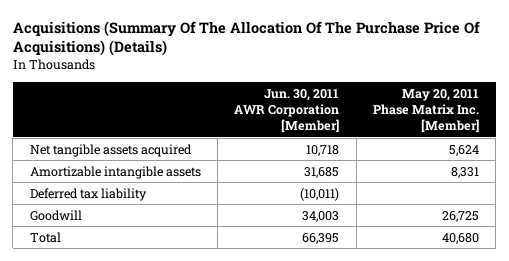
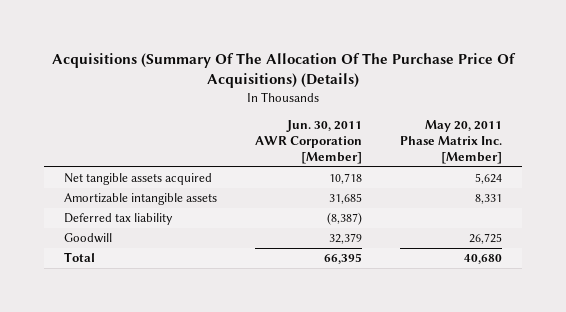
- Deferred tax liability | (10,011) |
- Goodwill | 34,003 | 26,725
+ Deferred tax liability | (8,387) |
+ Goodwill | 32,379 | 26,725

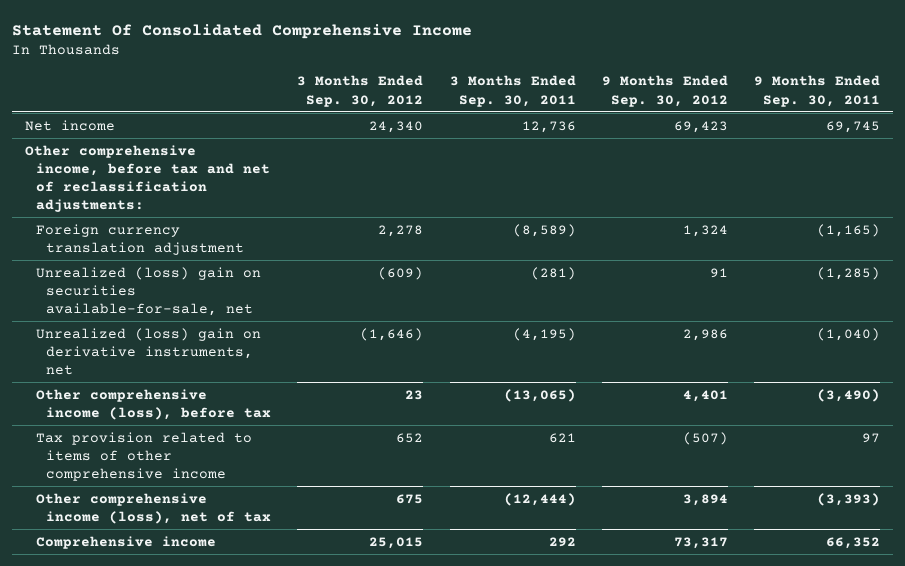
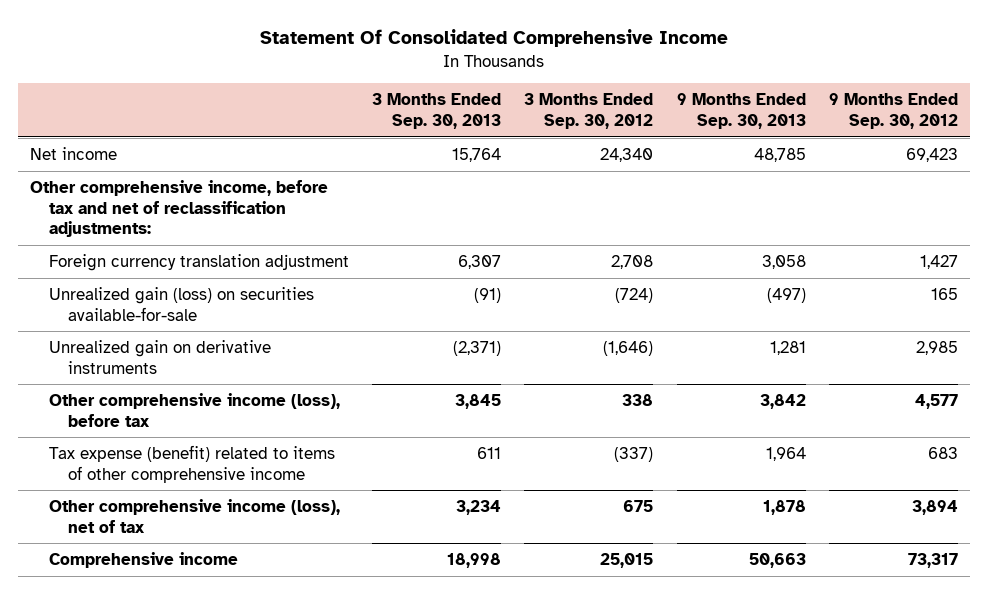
- | 3 Months Ended Sep. 30, 2012 | 3 Months Ended Sep. 30, 2011 | 9 Months Ended Sep. 30, 2012 | 9 Months Ended Sep. 30, 2011
+ | 3 Months Ended Sep. 30, 2013 | 3 Months Ended Sep. 30, 2012 | 9 Months Ended Sep. 30, 2013 | 9 Months Ended Sep. 30, 2012
- Foreign currency translation adjustment | 2,278 | (8,589) | 1,324 | (1,165)
- Unrealized (loss) gain on securities available-for-sale, net | (609) | (281) | 91 | (1,285)
- Unrealized (loss) gain on derivative instruments, net | (1,646) | (4,195) | 2,986 | (1,040)
- Other comprehensive income (loss), before tax | 23 | (13,065) | 4,401 | (3,490)
- Tax provision related to items of other comprehensive income | 652 | 621 | (507) | 97
+ Foreign currency translation adjustment | 6,307 | 2,708 | 3,058 | 1,427
+ Unrealized gain (loss) on securities available-for-sale | (91) | (724) | (497) | 165
+ Unrealized gain on derivative instruments | (2,371) | (1,646) | 1,281 | 2,985
+ Other comprehensive income (loss), before tax | 3,845 | 338 | 3,842 | 4,577
+ Tax expense (benefit) related to items of other comprehensive income | 611 | (337) | 1,964 | 683

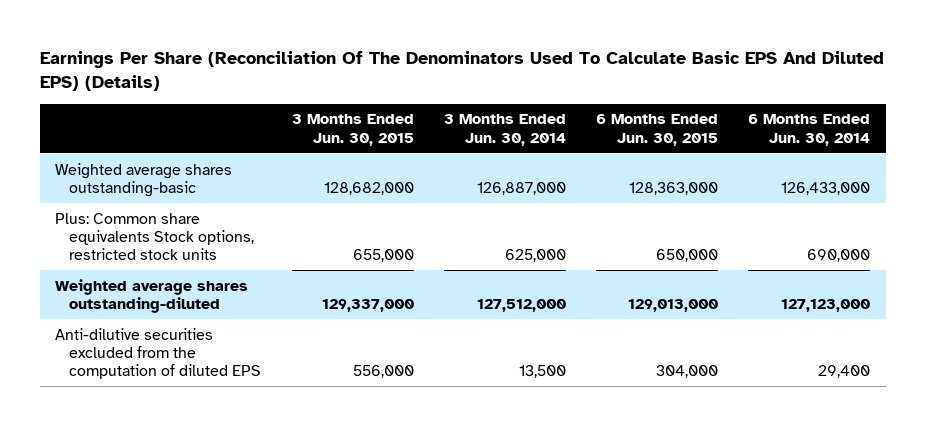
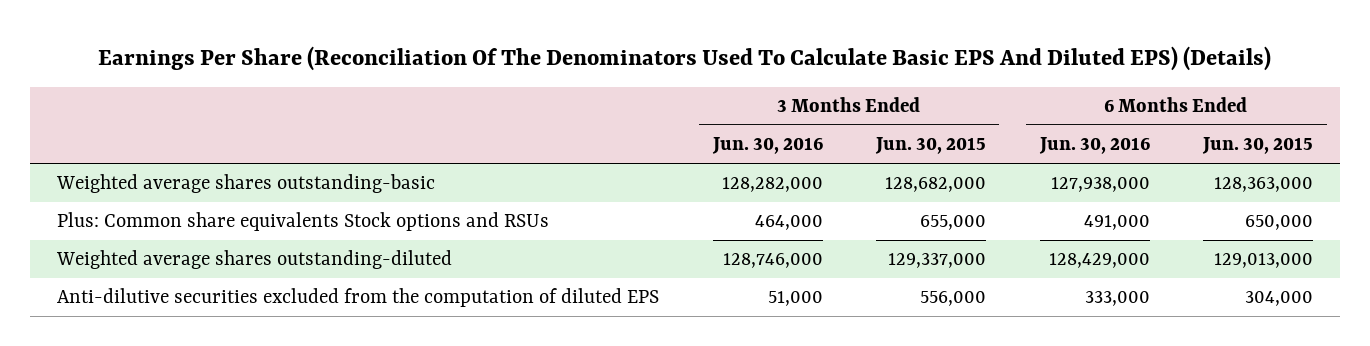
- | 3 Months Ended Jun. 30, 2015 | 3 Months Ended Jun. 30, 2014 | 6 Months Ended Jun. 30, 2015 | 6 Months Ended Jun. 30, 2014
+ | 3 Months Ended Jun. 30, 2016 | 3 Months Ended Jun. 30, 2015 | 6 Months Ended Jun. 30, 2016 | 6 Months Ended Jun. 30, 2015
- Plus: Common share equivalents Stock options, restricted stock units | 655,000 | 625,000 | 650,000 | 690,000
+ Plus: Common share equivalents Stock options and RSUs | 464,000 | 655,000 | 491,000 | 650,000

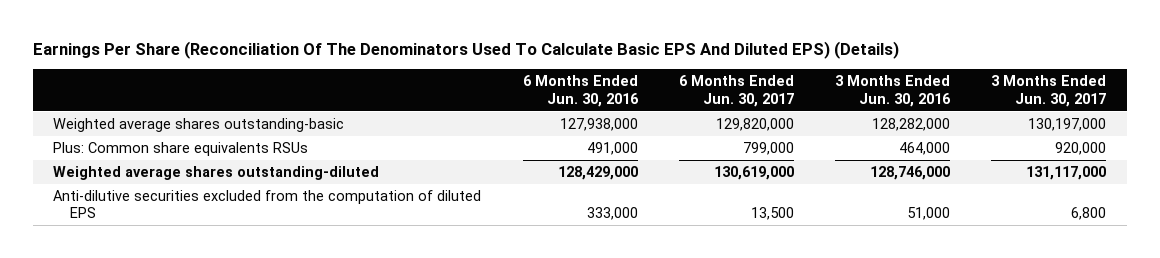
- | 3 Months Ended Jun. 30, 2016 | 3 Months Ended Jun. 30, 2015 | 6 Months Ended Jun. 30, 2016 | 6 Months Ended Jun. 30, 2015
+ | 6 Months Ended Jun. 30, 2016 | 6 Months Ended Jun. 30, 2017 | 3 Months Ended Jun. 30, 2016 | 3 Months Ended Jun. 30, 2017
- Plus: Common share equivalents Stock options and RSUs | 464,000 | 655,000 | 491,000 | 650,000
+ Plus: Common share equivalents RSUs | 491,000 | 799,000 | 464,000 | 920,000

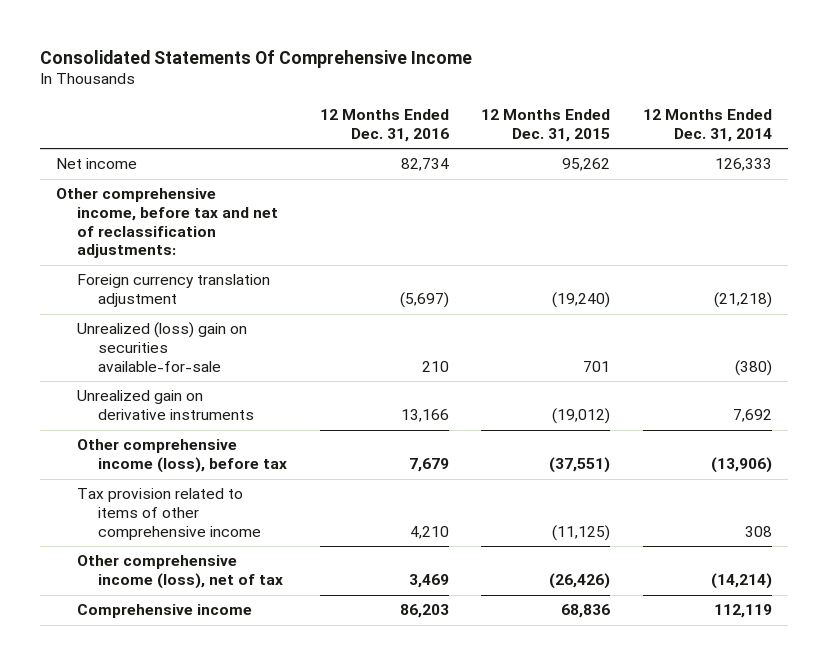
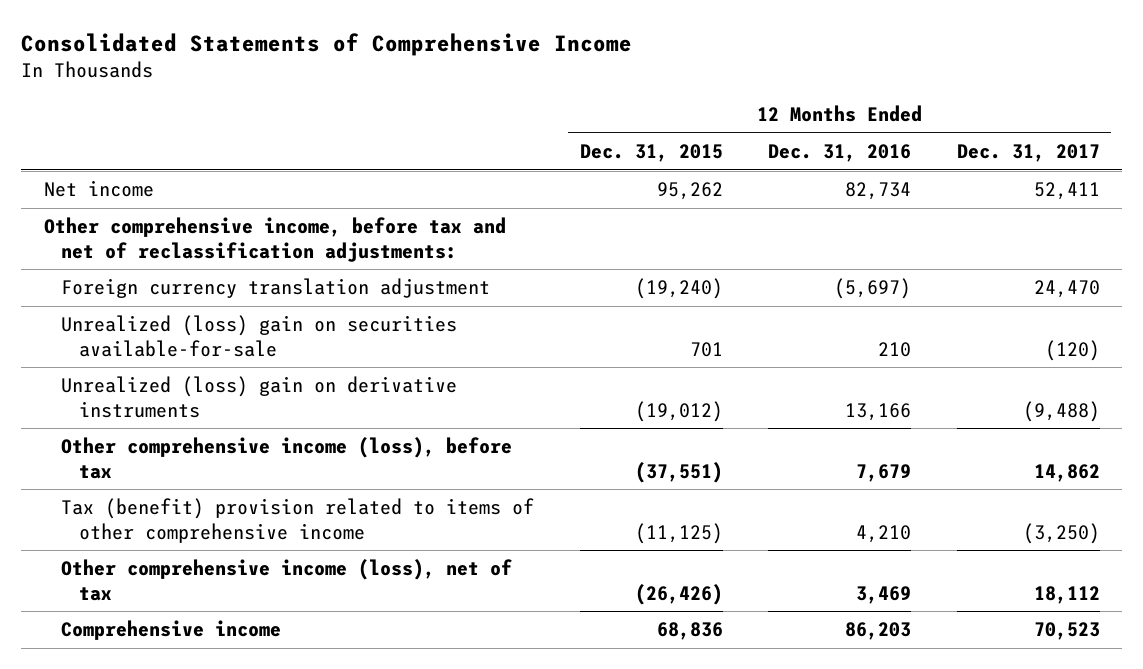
- Consolidated Statements Of Comprehensive Income
+ Consolidated Statements of Comprehensive Income
- | 12 Months Ended Dec. 31, 2016 | 12 Months Ended Dec. 31, 2015 | 12 Months Ended Dec. 31, 2014
+ | 12 Months Ended Dec. 31, 2015 | 12 Months Ended Dec. 31, 2016 | 12 Months Ended Dec. 31, 2017
- Unrealized gain on derivative instruments | 13,166 | (19,012) | 7,692
+ Unrealized (loss) gain on derivative instruments | (19,012) | 13,166 | (9,488)
- Tax provision related to items of other comprehensive income | 4,210 | (11,125) | 308
+ Tax (benefit) provision related to items of other comprehensive income | (11,125) | 4,210 | (3,250)

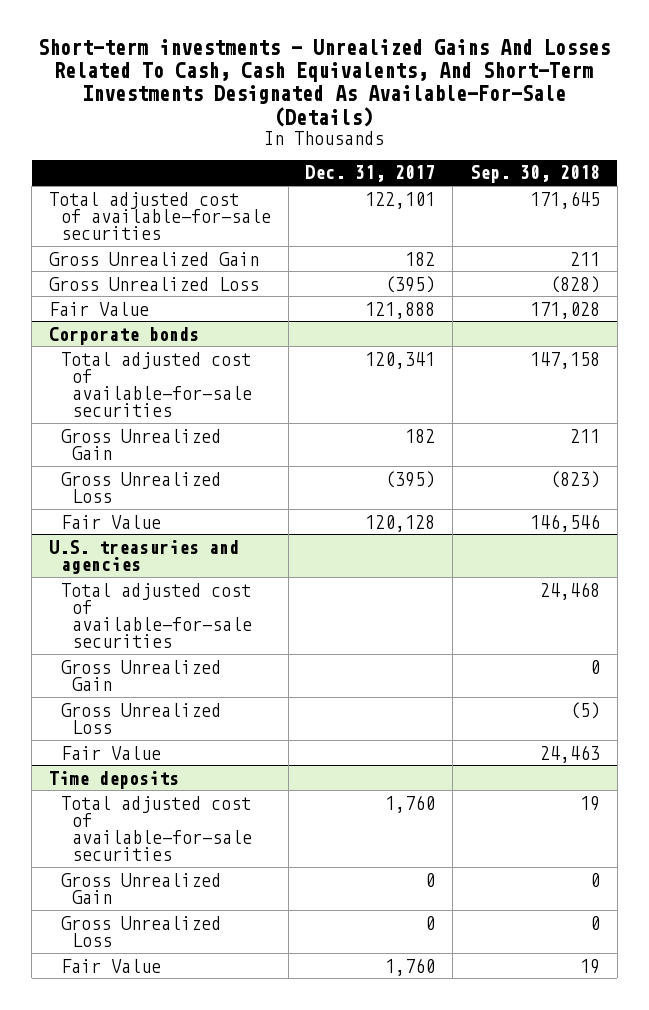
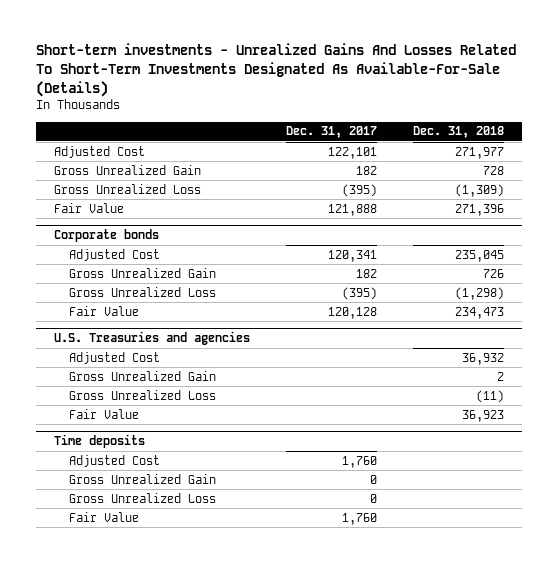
- Short-term investments - Unrealized Gains And Losses Related To Cash, Cash Equivalents, And Short-Term Investments Designated As Available-For-Sale (Details)
+ Short-term investments - Unrealized Gains And Losses Related To Short-Term Investments Designated As Available-For-Sale (Details)
- | Dec. 31, 2017 | Sep. 30, 2018
+ | Dec. 31, 2017 | Dec. 31, 2018
- Total adjusted cost of available-for-sale securities | 122,101 | 171,645
+ Adjusted Cost | 122,101 | 271,977
@ Corporate bonds
- Total adjusted cost of available-for-sale securities | 120,341 | 147,158
+ Adjusted Cost | 120,341 | 235,045
- U.S. treasuries and agencies
- Total adjusted cost of available-for-sale securities | | 24,468
+ U.S. Treasuries and agencies
+ Adjusted Cost | | 36,932
@ Time deposits
- Total adjusted cost of available-for-sale securities | 1,760 | 19
+ Adjusted Cost | 1,760 |

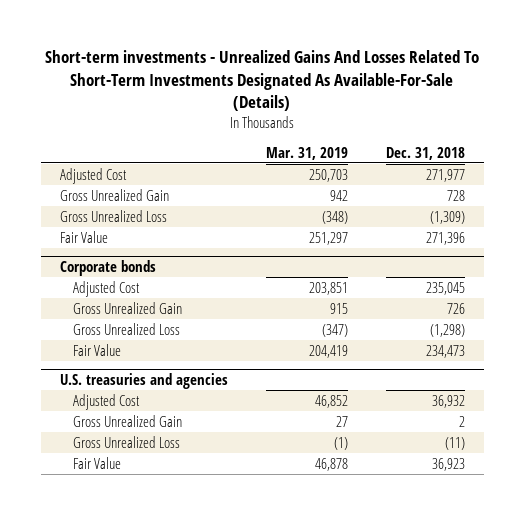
- | Dec. 31, 2017 | Dec. 31, 2018
+ | Mar. 31, 2019 | Dec. 31, 2018
- U.S. Treasuries and agencies
+ U.S. treasuries and agencies
- Time deposits
- Adjusted Cost | 1,760 |
- Gross Unrealized Gain | 0 |
- Gross Unrealized Loss | 0 |
- Fair Value | 1,760 |

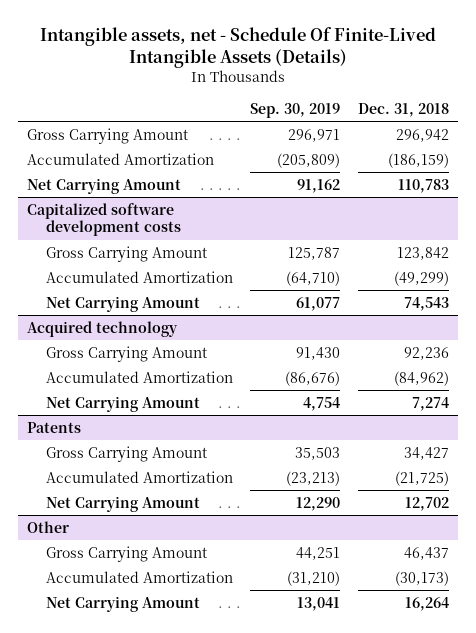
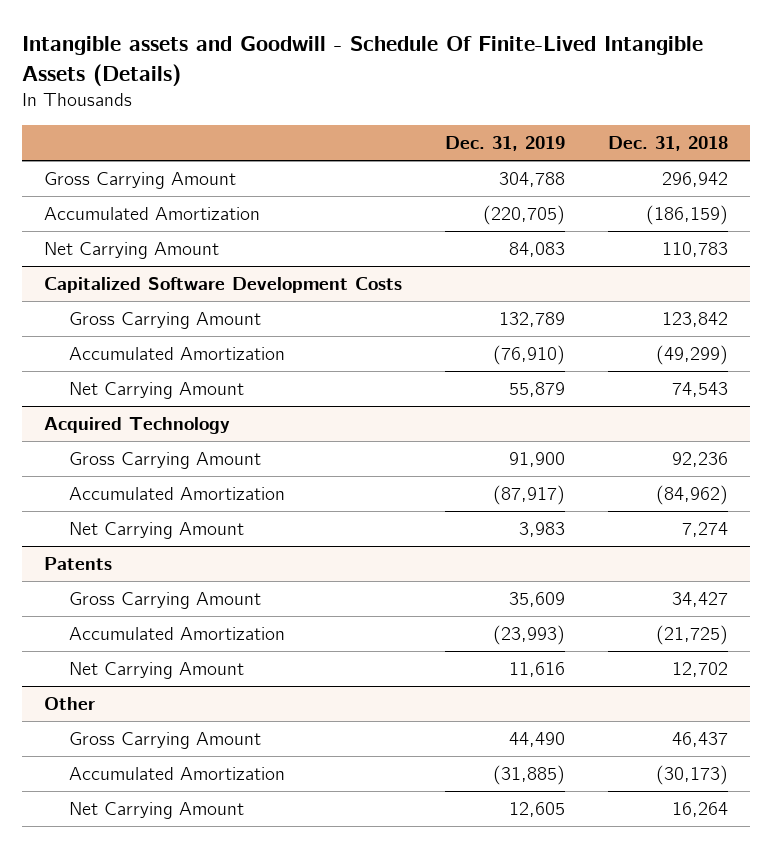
- Intangible assets, net - Schedule Of Finite-Lived Intangible Assets (Details)
+ Intangible assets and Goodwill - Schedule Of Finite-Lived Intangible Assets (Details)
- | Sep. 30, 2019 | Dec. 31, 2018
+ | Dec. 31, 2019 | Dec. 31, 2018
- Capitalized software development costs
+ Capitalized Software Development Costs
- Acquired technology
+ Acquired Technology

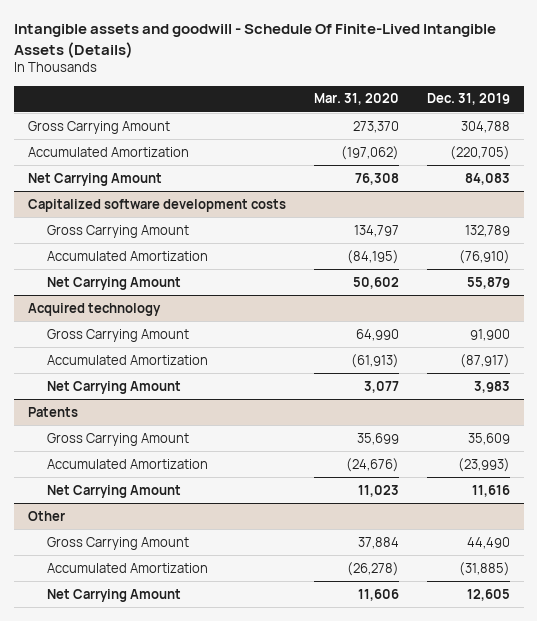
- Intangible assets and Goodwill - Schedule Of Finite-Lived Intangible Assets (Details)
+ Intangible assets and goodwill - Schedule Of Finite-Lived Intangible Assets (Details)
- | Dec. 31, 2019 | Dec. 31, 2018
+ | Mar. 31, 2020 | Dec. 31, 2019
- Capitalized Software Development Costs
+ Capitalized software development costs
- Acquired Technology
+ Acquired technology

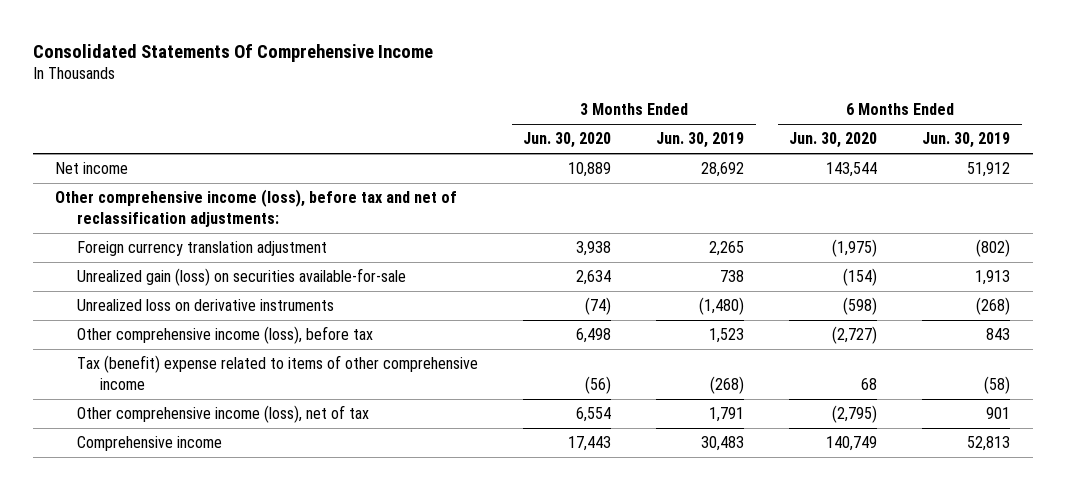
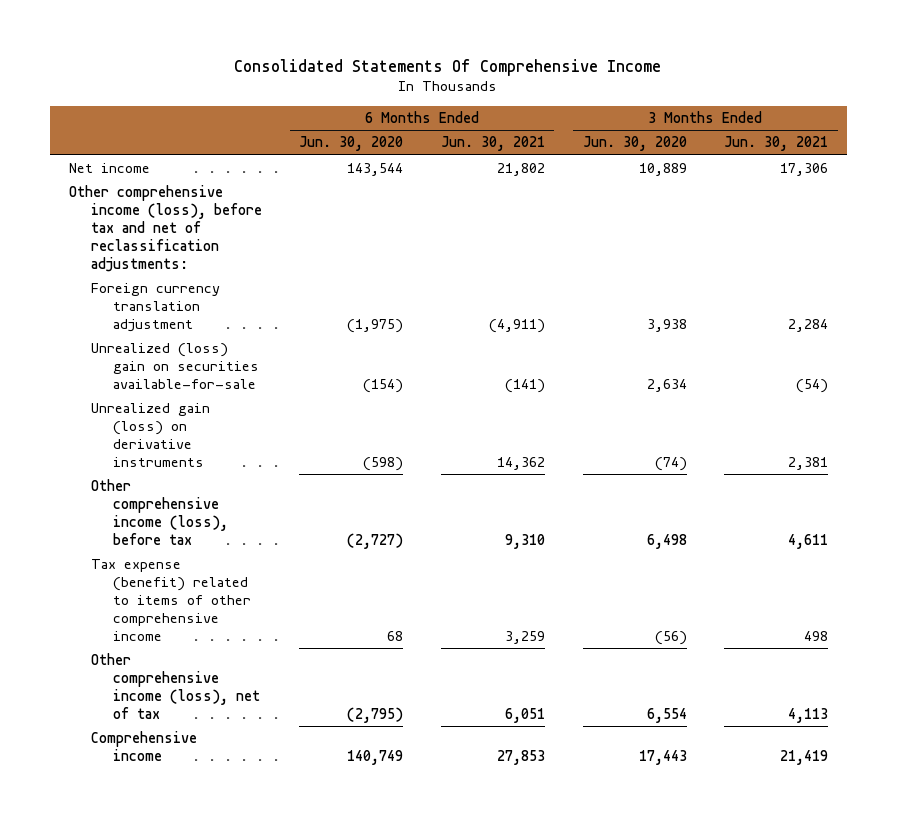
- | 3 Months Ended Jun. 30, 2020 | 3 Months Ended Jun. 30, 2019 | 6 Months Ended Jun. 30, 2020 | 6 Months Ended Jun. 30, 2019
+ | 6 Months Ended Jun. 30, 2020 | 6 Months Ended Jun. 30, 2021 | 3 Months Ended Jun. 30, 2020 | 3 Months Ended Jun. 30, 2021
- Unrealized gain (loss) on securities available-for-sale | 2,634 | 738 | (154) | 1,913
- Unrealized loss on derivative instruments | (74) | (1,480) | (598) | (268)
+ Unrealized (loss) gain on securities available-for-sale | (154) | (141) | 2,634 | (54)
+ Unrealized gain (loss) on derivative instruments | (598) | 14,362 | (74) | 2,381
- Tax (benefit) expense related to items of other comprehensive income | (56) | (268) | 68 | (58)
+ Tax expense (benefit) related to items of other comprehensive income | 68 | 3,259 | (56) | 498

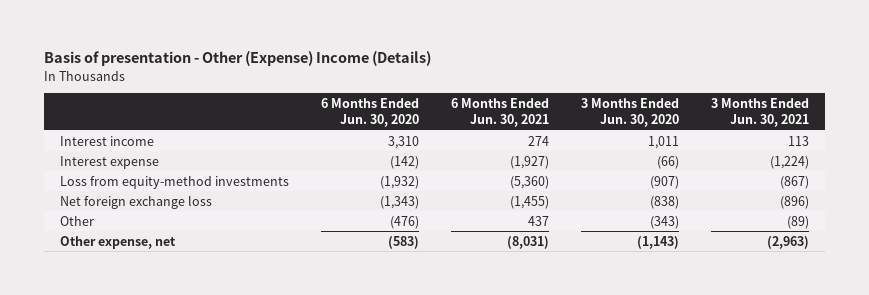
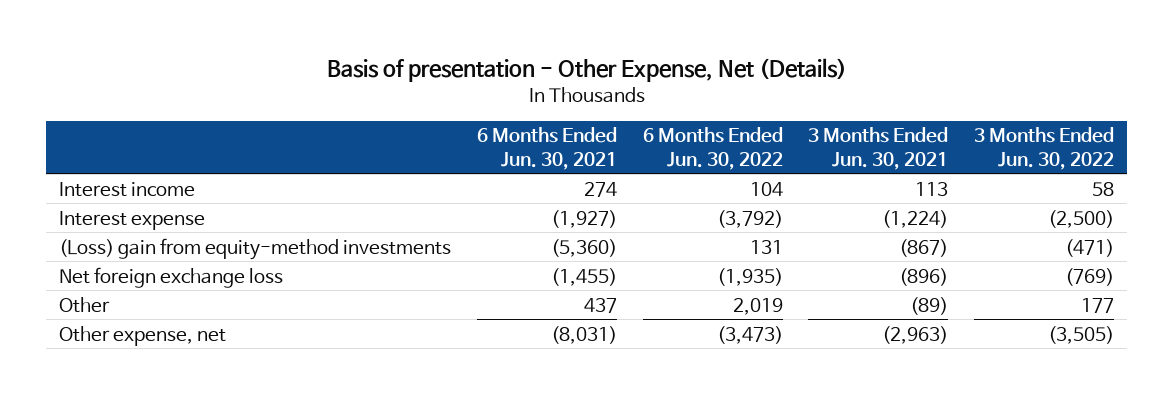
- Basis of presentation - Other (Expense) Income (Details)
+ Basis of presentation - Other Expense, Net (Details)
- | 6 Months Ended Jun. 30, 2020 | 6 Months Ended Jun. 30, 2021 | 3 Months Ended Jun. 30, 2020 | 3 Months Ended Jun. 30, 2021
+ | 6 Months Ended Jun. 30, 2021 | 6 Months Ended Jun. 30, 2022 | 3 Months Ended Jun. 30, 2021 | 3 Months Ended Jun. 30, 2022
- Loss from equity-method investments | (1,932) | (5,360) | (907) | (867)
+ (Loss) gain from equity-method investments | (5,360) | 131 | (867) | (471)

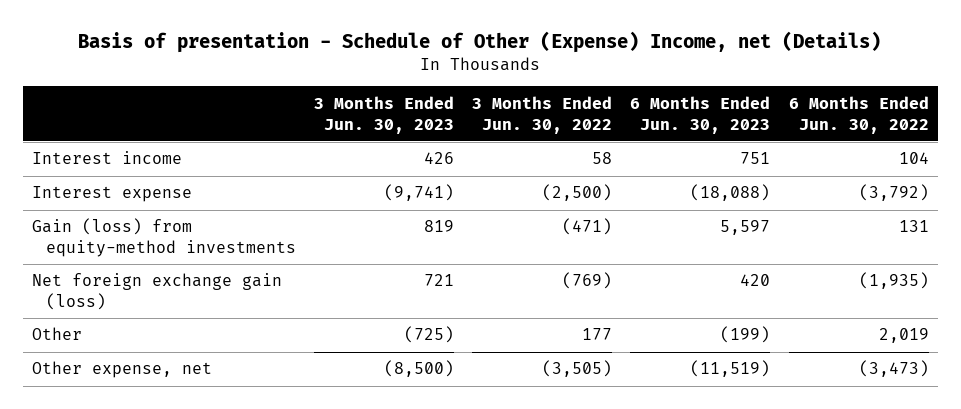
- Basis of presentation - Other Expense, Net (Details)
+ Basis of presentation - Schedule of Other (Expense) Income, net (Details)
- | 6 Months Ended Jun. 30, 2021 | 6 Months Ended Jun. 30, 2022 | 3 Months Ended Jun. 30, 2021 | 3 Months Ended Jun. 30, 2022
+ | 3 Months Ended Jun. 30, 2023 | 3 Months Ended Jun. 30, 2022 | 6 Months Ended Jun. 30, 2023 | 6 Months Ended Jun. 30, 2022
- (Loss) gain from equity-method investments | (5,360) | 131 | (867) | (471)
- Net foreign exchange loss | (1,455) | (1,935) | (896) | (769)
+ Gain (loss) from equity-method investments | 819 | (471) | 5,597 | 131
+ Net foreign exchange gain (loss) | 721 | (769) | 420 | (1,935)

